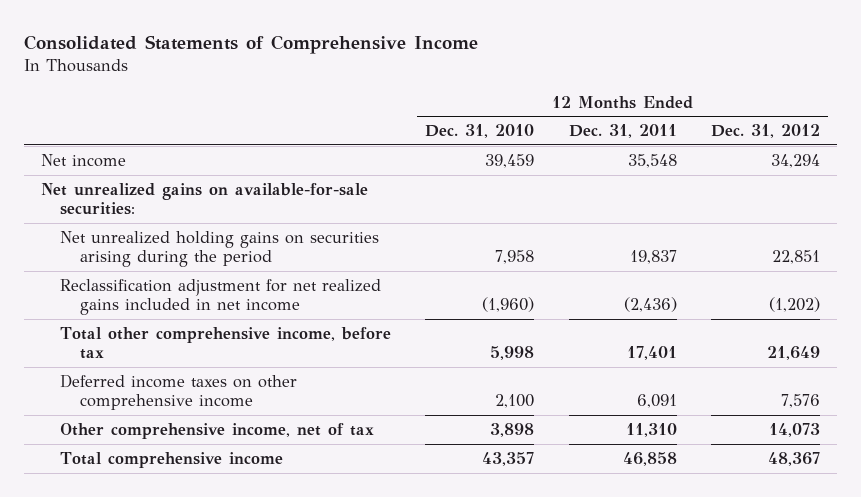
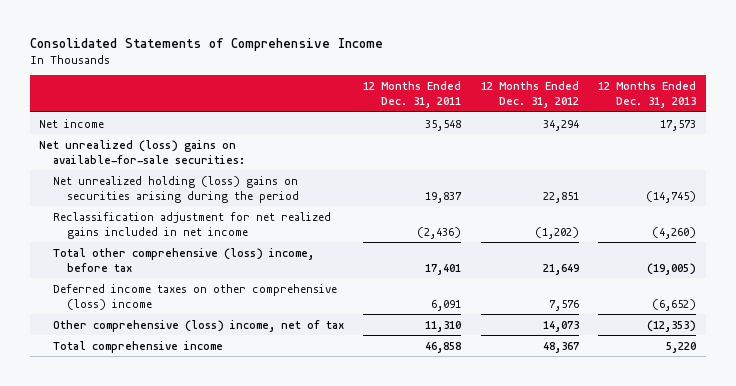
- | 12 Months Ended Dec. 31, 2010 | 12 Months Ended Dec. 31, 2011 | 12 Months Ended Dec. 31, 2012
+ | 12 Months Ended Dec. 31, 2011 | 12 Months Ended Dec. 31, 2012 | 12 Months Ended Dec. 31, 2013
- Net unrealized gains on available-for-sale securities:
- Net unrealized holding gains on securities arising during the period | 7,958 | 19,837 | 22,851
+ Net unrealized (loss) gains on available-for-sale securities:
+ Net unrealized holding (loss) gains on securities arising during the period | 19,837 | 22,851 | (14,745)
- Total other comprehensive income, before tax | 5,998 | 17,401 | 21,649
- Deferred income taxes on other comprehensive income | 2,100 | 6,091 | 7,576
- Other comprehensive income, net of tax | 3,898 | 11,310 | 14,073
+ Total other comprehensive (loss) income, before tax | 17,401 | 21,649 | (19,005)
+ Deferred income taxes on other comprehensive (loss) income | 6,091 | 7,576 | (6,652)
+ Other comprehensive (loss) income, net of tax | 11,310 | 14,073 | (12,353)

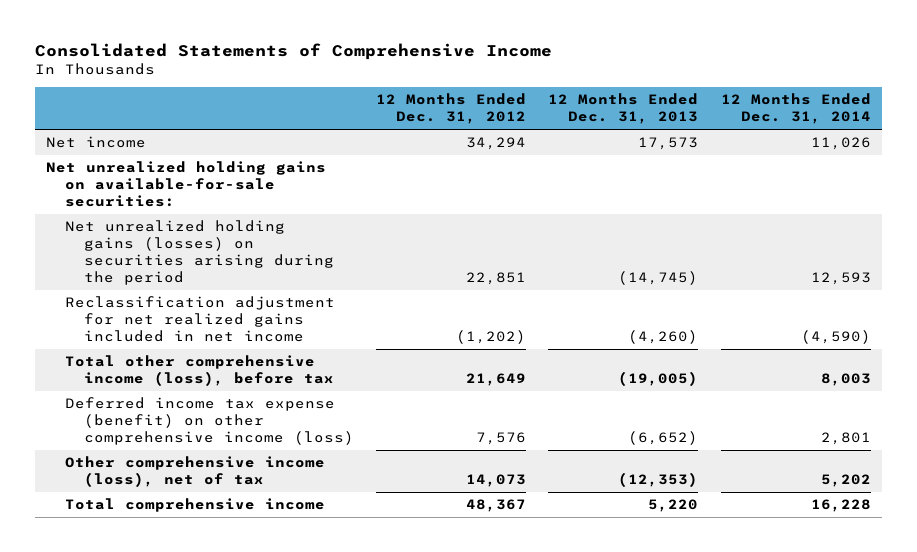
- | 12 Months Ended Dec. 31, 2011 | 12 Months Ended Dec. 31, 2012 | 12 Months Ended Dec. 31, 2013
+ | 12 Months Ended Dec. 31, 2012 | 12 Months Ended Dec. 31, 2013 | 12 Months Ended Dec. 31, 2014
- Net unrealized (loss) gains on available-for-sale securities:
- Net unrealized holding (loss) gains on securities arising during the period | 19,837 | 22,851 | (14,745)
+ Net unrealized holding gains on available-for-sale securities:
+ Net unrealized holding gains (losses) on securities arising during the period | 22,851 | (14,745) | 12,593
- Total other comprehensive (loss) income, before tax | 17,401 | 21,649 | (19,005)
- Deferred income taxes on other comprehensive (loss) income | 6,091 | 7,576 | (6,652)
- Other comprehensive (loss) income, net of tax | 11,310 | 14,073 | (12,353)
+ Total other comprehensive income (loss), before tax | 21,649 | (19,005) | 8,003
+ Deferred income tax expense (benefit) on other comprehensive income (loss) | 7,576 | (6,652) | 2,801
+ Other comprehensive income (loss), net of tax | 14,073 | (12,353) | 5,202

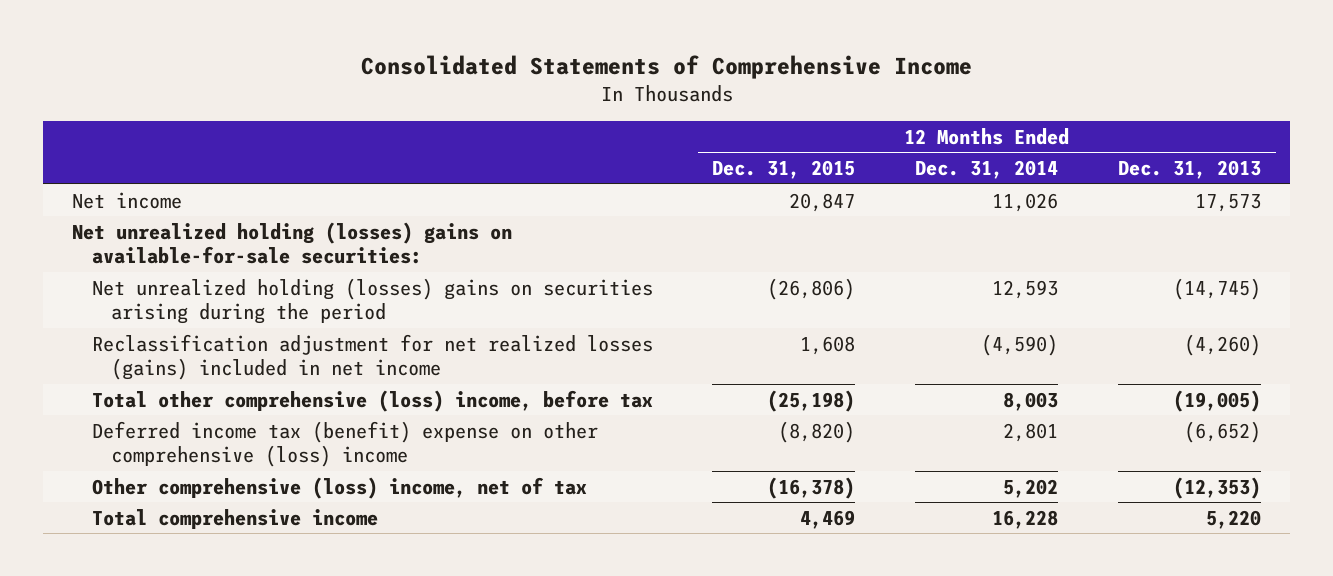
- | 12 Months Ended Dec. 31, 2012 | 12 Months Ended Dec. 31, 2013 | 12 Months Ended Dec. 31, 2014
+ | 12 Months Ended Dec. 31, 2015 | 12 Months Ended Dec. 31, 2014 | 12 Months Ended Dec. 31, 2013
- Net unrealized holding gains on available-for-sale securities:
- Net unrealized holding gains (losses) on securities arising during the period | 22,851 | (14,745) | 12,593
- Reclassification adjustment for net realized gains included in net income | (1,202) | (4,260) | (4,590)
- Total other comprehensive income (loss), before tax | 21,649 | (19,005) | 8,003
- Deferred income tax expense (benefit) on other comprehensive income (loss) | 7,576 | (6,652) | 2,801
- Other comprehensive income (loss), net of tax | 14,073 | (12,353) | 5,202
+ Net unrealized holding (losses) gains on available-for-sale securities:
+ Net unrealized holding (losses) gains on securities arising during the period | (26,806) | 12,593 | (14,745)
+ Reclassification adjustment for net realized losses (gains) included in net income | 1,608 | (4,590) | (4,260)
+ Total other comprehensive (loss) income, before tax | (25,198) | 8,003 | (19,005)
+ Deferred income tax (benefit) expense on other comprehensive (loss) income | (8,820) | 2,801 | (6,652)
+ Other comprehensive (loss) income, net of tax | (16,378) | 5,202 | (12,353)

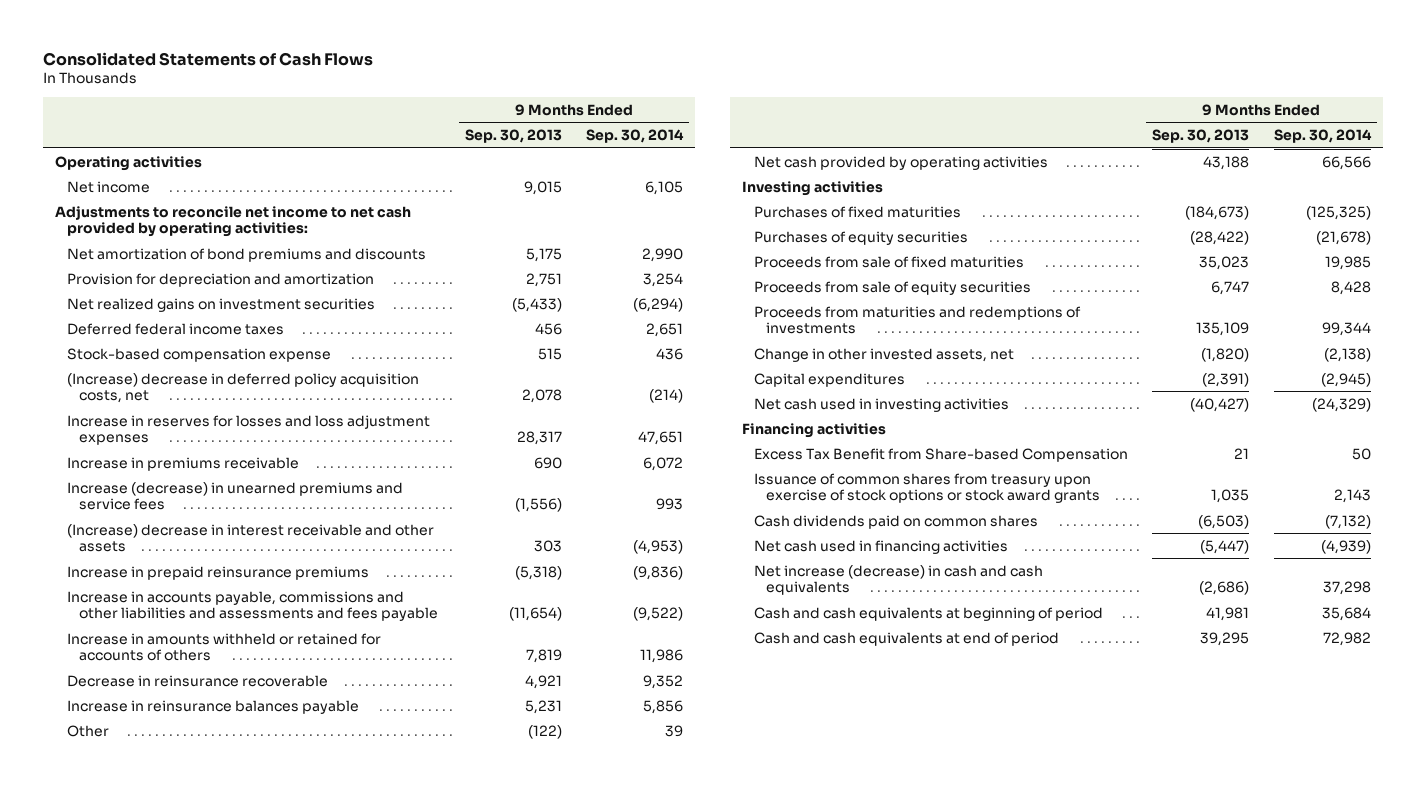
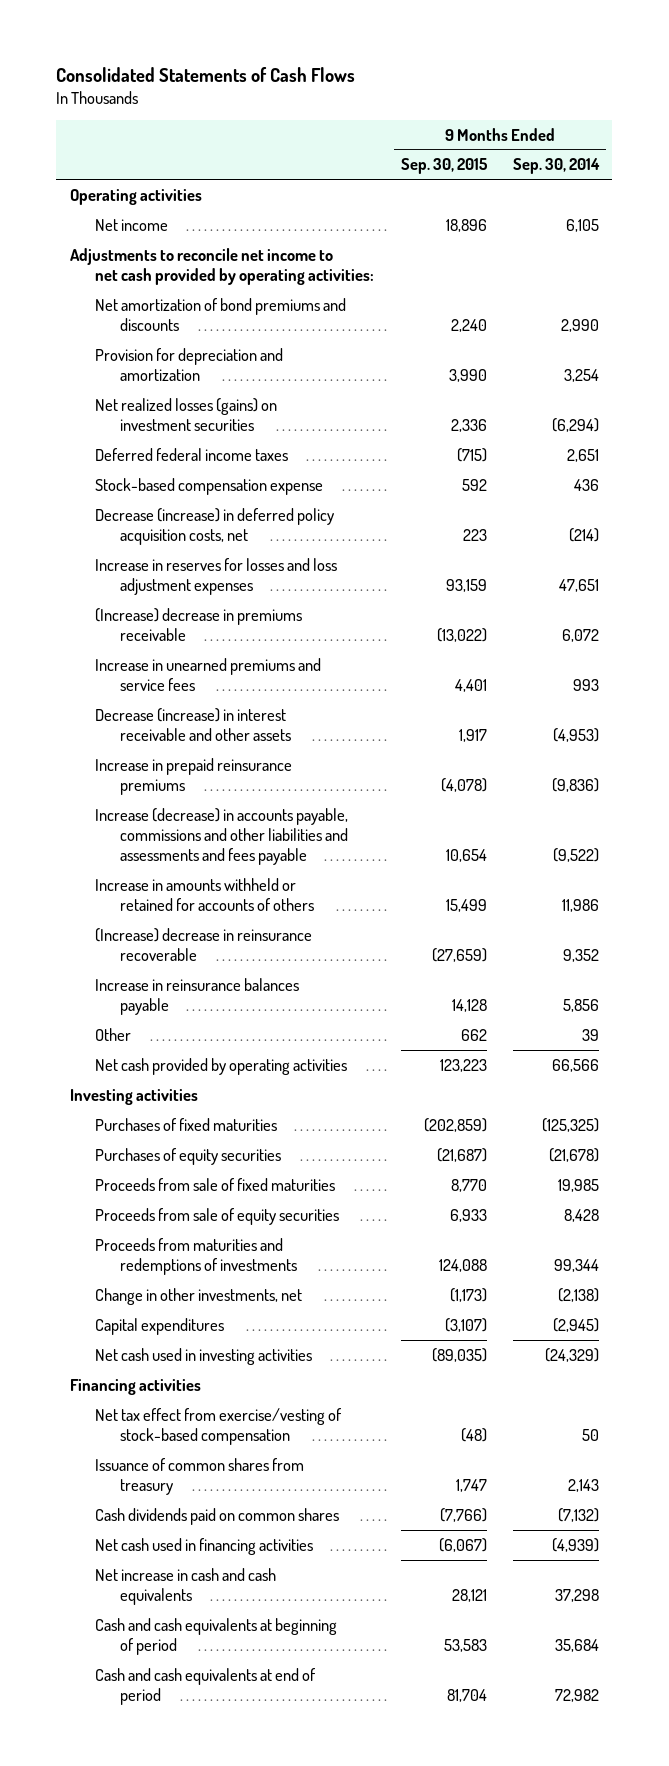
- | 9 Months Ended Sep. 30, 2013 | 9 Months Ended Sep. 30, 2014
+ | 9 Months Ended Sep. 30, 2015 | 9 Months Ended Sep. 30, 2014
- Net realized gains on investment securities | (5,433) | (6,294)
+ Net realized losses (gains) on investment securities | 2,336 | (6,294)
- (Increase) decrease in deferred policy acquisition costs, net | 2,078 | (214)
+ Decrease (increase) in deferred policy acquisition costs, net | 223 | (214)
- Increase in premiums receivable | 690 | 6,072
- Increase (decrease) in unearned premiums and service fees | (1,556) | 993
- (Increase) decrease in interest receivable and other assets | 303 | (4,953)
+ (Increase) decrease in premiums receivable | (13,022) | 6,072
+ Increase in unearned premiums and service fees | 4,401 | 993
+ Decrease (increase) in interest receivable and other assets | 1,917 | (4,953)
- Increase in accounts payable, commissions and other liabilities and assessments and fees payable | (11,654) | (9,522)
+ Increase (decrease) in accounts payable, commissions and other liabilities and assessments and fees payable | 10,654 | (9,522)
- Decrease in reinsurance recoverable | 4,921 | 9,352
+ (Increase) decrease in reinsurance recoverable | (27,659) | 9,352
- Change in other invested assets, net | (1,820) | (2,138)
+ Change in other investments, net | (1,173) | (2,138)
- Excess Tax Benefit from Share-based Compensation | 21 | 50
- Issuance of common shares from treasury upon exercise of stock options or stock award grants | 1,035 | 2,143
+ Net tax effect from exercise/vesting of stock-based compensation | (48) | 50
+ Issuance of common shares from treasury | 1,747 | 2,143
- Net increase (decrease) in cash and cash equivalents | (2,686) | 37,298
+ Net increase in cash and cash equivalents | 28,121 | 37,298

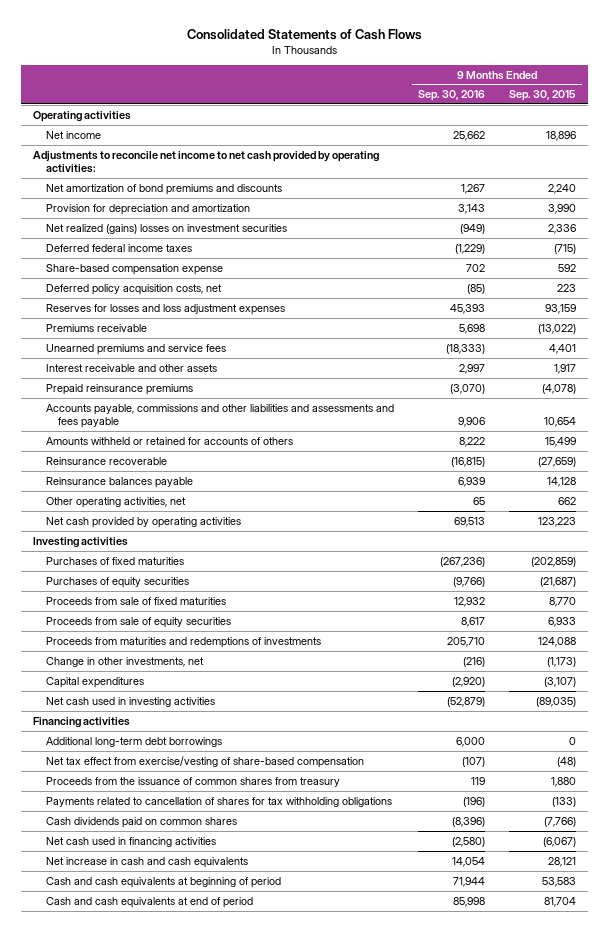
- | 9 Months Ended Sep. 30, 2015 | 9 Months Ended Sep. 30, 2014
+ | 9 Months Ended Sep. 30, 2016 | 9 Months Ended Sep. 30, 2015
- Net realized losses (gains) on investment securities | 2,336 | (6,294)
+ Net realized (gains) losses on investment securities | (949) | 2,336
- Stock-based compensation expense | 592 | 436
- Decrease (increase) in deferred policy acquisition costs, net | 223 | (214)
- Increase in reserves for losses and loss adjustment expenses | 93,159 | 47,651
- (Increase) decrease in premiums receivable | (13,022) | 6,072
- Increase in unearned premiums and service fees | 4,401 | 993
- Decrease (increase) in interest receivable and other assets | 1,917 | (4,953)
- Increase in prepaid reinsurance premiums | (4,078) | (9,836)
- Increase (decrease) in accounts payable, commissions and other liabilities and assessments and fees payable | 10,654 | (9,522)
- Increase in amounts withheld or retained for accounts of others | 15,499 | 11,986
- (Increase) decrease in reinsurance recoverable | (27,659) | 9,352
- Increase in reinsurance balances payable | 14,128 | 5,856
- Other | 662 | 39
+ Share-based compensation expense | 702 | 592
+ Deferred policy acquisition costs, net | (85) | 223
+ Reserves for losses and loss adjustment expenses | 45,393 | 93,159
+ Premiums receivable | 5,698 | (13,022)
+ Unearned premiums and service fees | (18,333) | 4,401
+ Interest receivable and other assets | 2,997 | 1,917
+ Prepaid reinsurance premiums | (3,070) | (4,078)
+ Accounts payable, commissions and other liabilities and assessments and fees payable | 9,906 | 10,654
+ Amounts withheld or retained for accounts of others | 8,222 | 15,499
+ Reinsurance recoverable | (16,815) | (27,659)
+ Reinsurance balances payable | 6,939 | 14,128
+ Other operating activities, net | 65 | 662
- Net tax effect from exercise/vesting of stock-based compensation | (48) | 50
- Issuance of common shares from treasury | 1,747 | 2,143
+ Additional long-term debt borrowings | 6,000 | 0
+ Net tax effect from exercise/vesting of share-based compensation | (107) | (48)
+ Proceeds from the issuance of common shares from treasury | 119 | 1,880
+ Payments related to cancellation of shares for tax withholding obligations | (196) | (133)

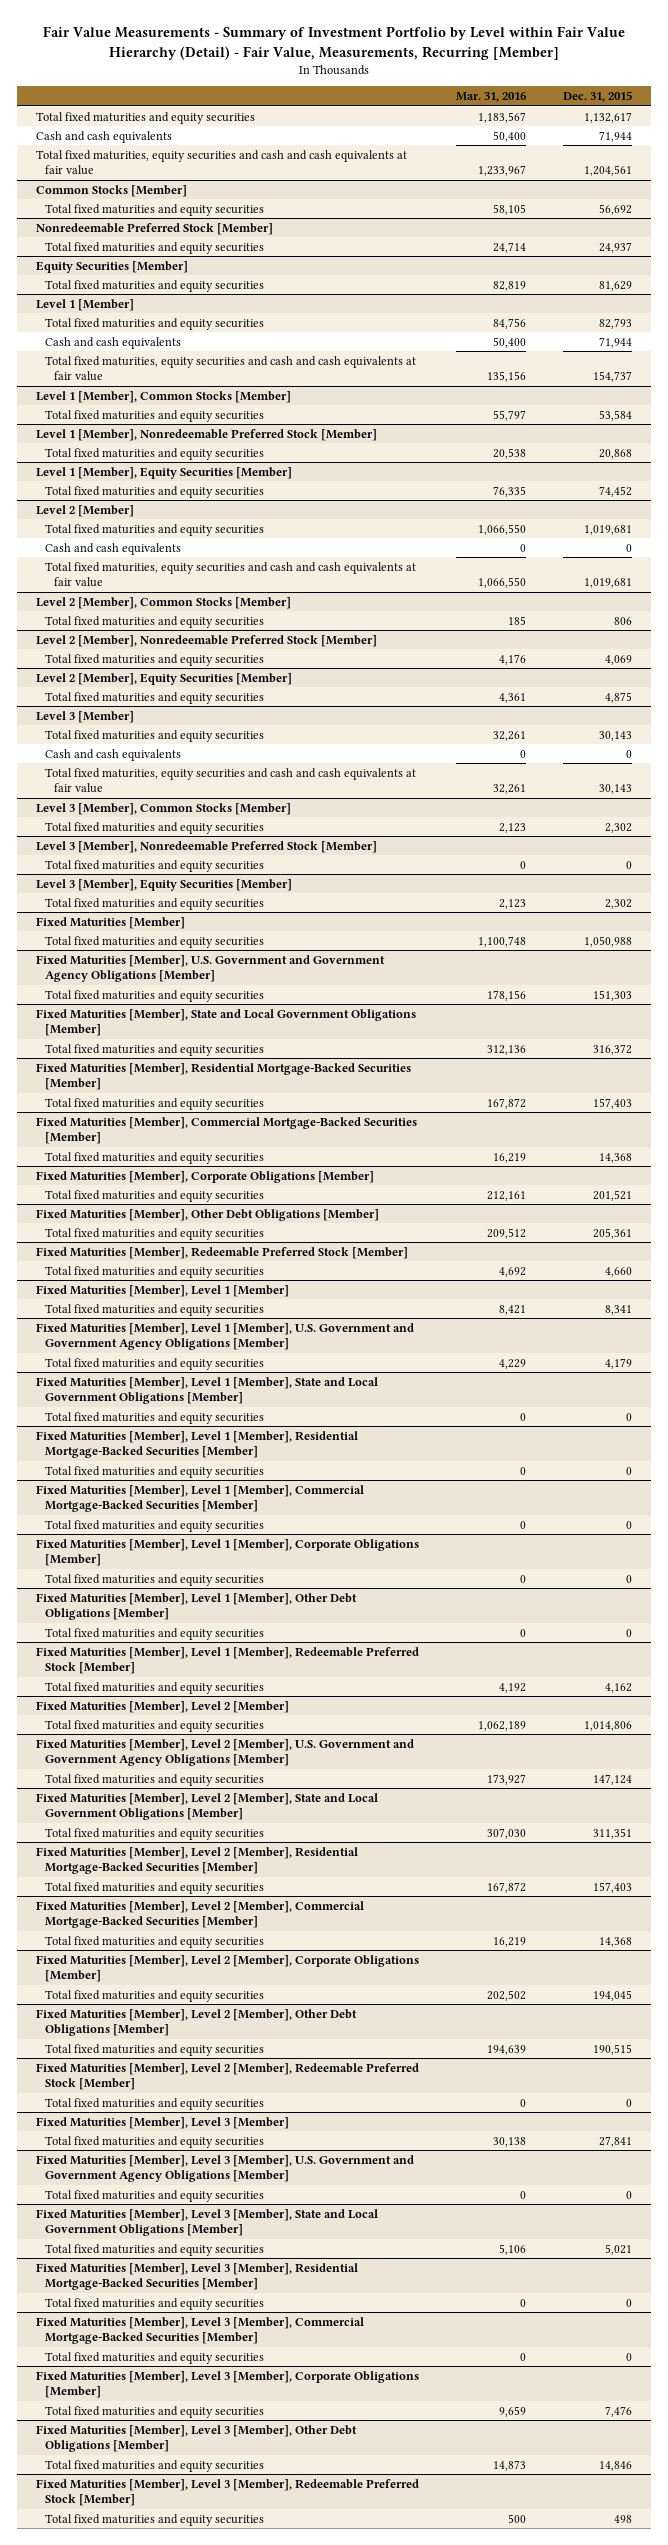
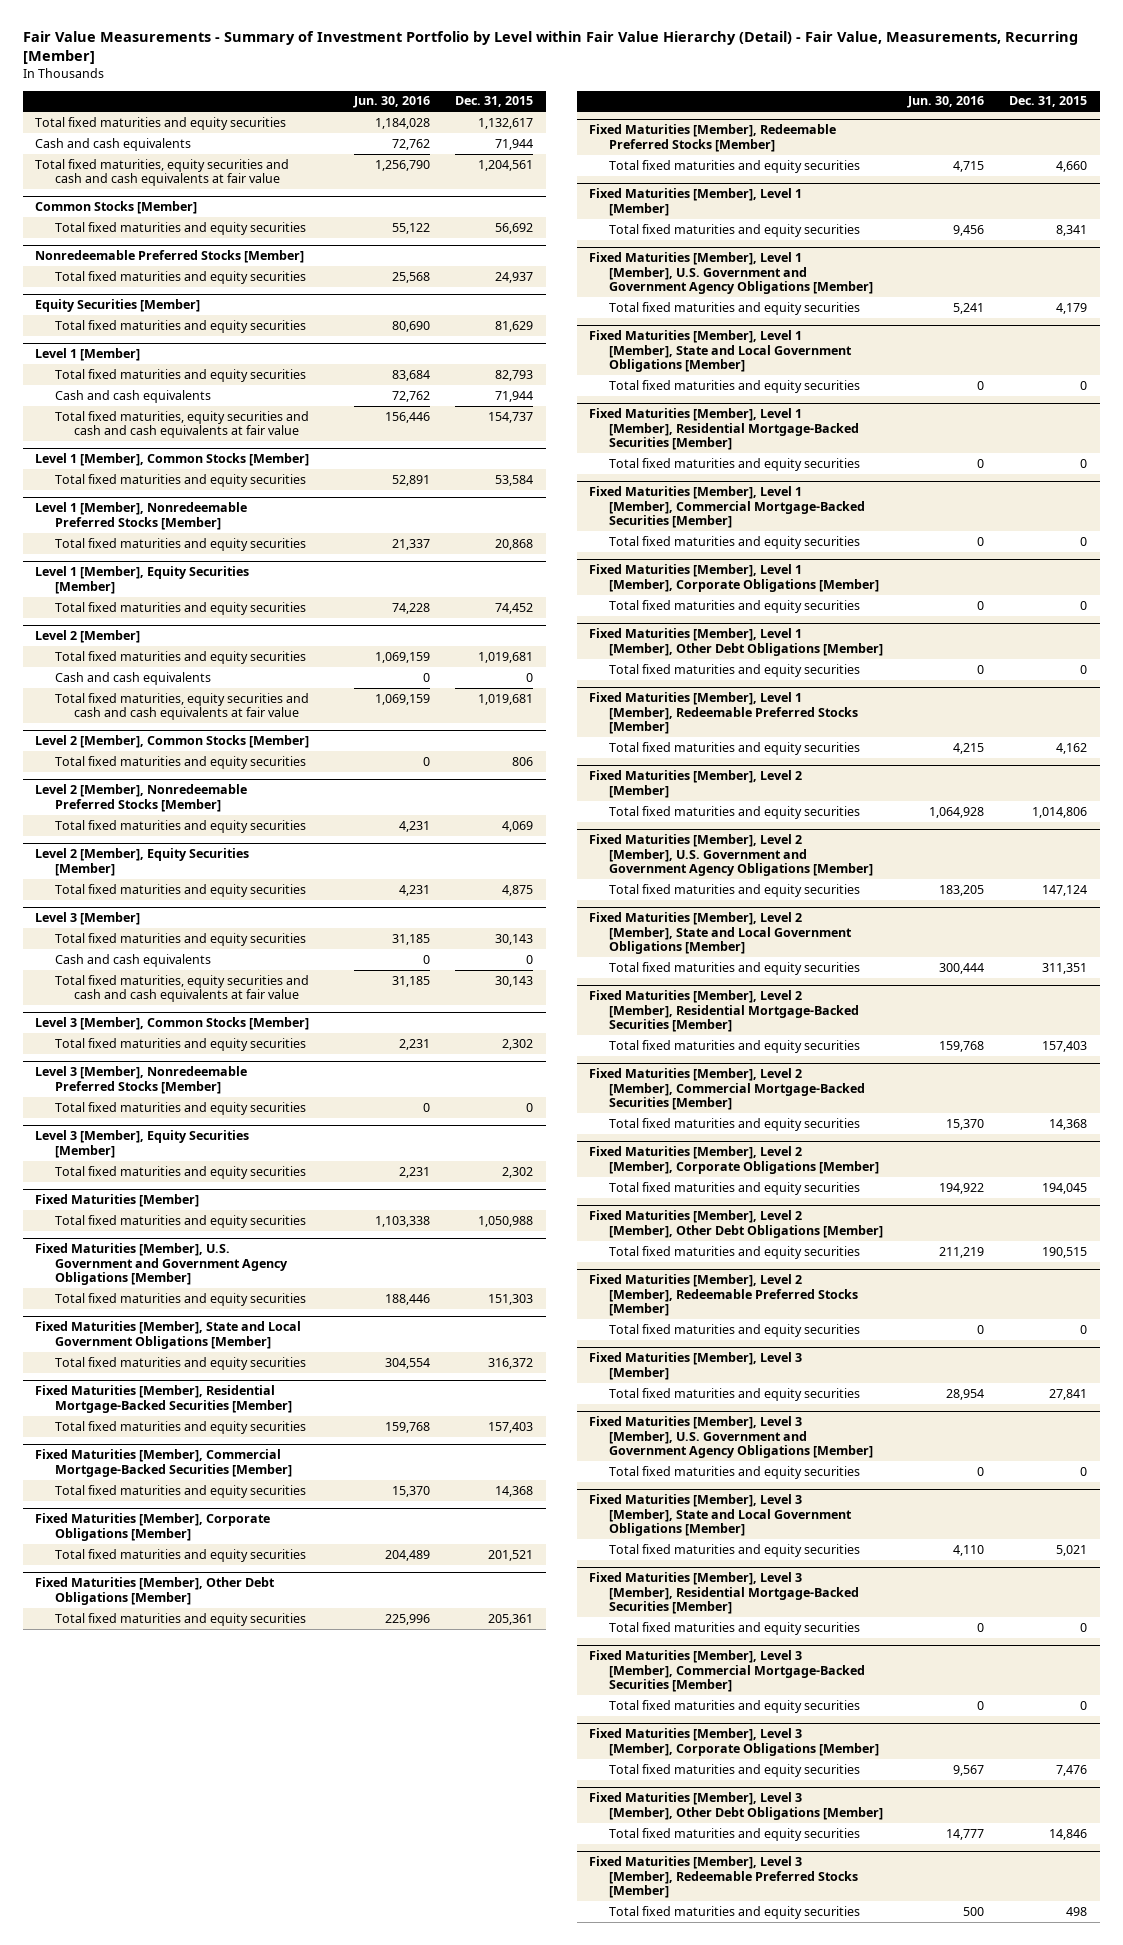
- | Mar. 31, 2016 | Dec. 31, 2015
+ | Jun. 30, 2016 | Dec. 31, 2015
- Nonredeemable Preferred Stock [Member]
+ Nonredeemable Preferred Stocks [Member]
- Level 1 [Member], Nonredeemable Preferred Stock [Member]
+ Level 1 [Member], Nonredeemable Preferred Stocks [Member]
- Level 2 [Member], Nonredeemable Preferred Stock [Member]
+ Level 2 [Member], Nonredeemable Preferred Stocks [Member]
- Level 3 [Member], Nonredeemable Preferred Stock [Member]
+ Level 3 [Member], Nonredeemable Preferred Stocks [Member]
- Fixed Maturities [Member], Redeemable Preferred Stock [Member]
+ Fixed Maturities [Member], Redeemable Preferred Stocks [Member]
- Fixed Maturities [Member], Level 1 [Member], Redeemable Preferred Stock [Member]
+ Fixed Maturities [Member], Level 1 [Member], Redeemable Preferred Stocks [Member]
- Fixed Maturities [Member], Level 2 [Member], Redeemable Preferred Stock [Member]
+ Fixed Maturities [Member], Level 2 [Member], Redeemable Preferred Stocks [Member]
- Fixed Maturities [Member], Level 3 [Member], Redeemable Preferred Stock [Member]
+ Fixed Maturities [Member], Level 3 [Member], Redeemable Preferred Stocks [Member]

